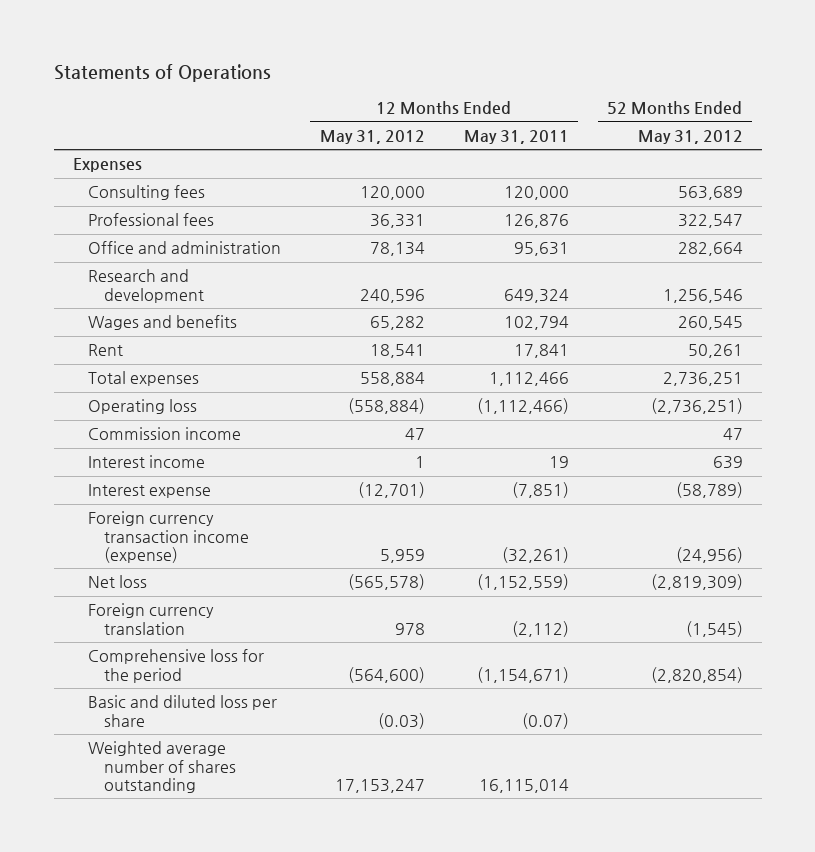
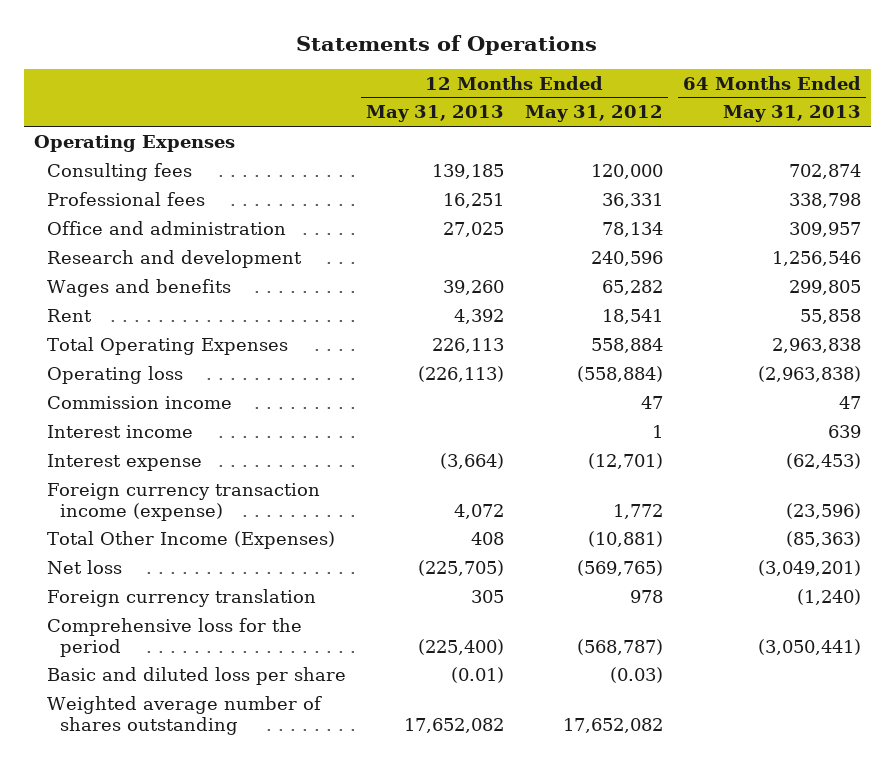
- | 12 Months Ended May 31, 2012 | 12 Months Ended May 31, 2011 | 52 Months Ended May 31, 2012
+ | 12 Months Ended May 31, 2013 | 12 Months Ended May 31, 2012 | 64 Months Ended May 31, 2013
- Expenses
+ Operating Expenses
- Total expenses | 558,884 | 1,112,466 | 2,736,251
+ Total Operating Expenses | 226,113 | 558,884 | 2,963,838
- Foreign currency transaction income (expense) | 5,959 | (32,261) | (24,956)
- Net loss | (565,578) | (1,152,559) | (2,819,309)
+ Foreign currency transaction income (expense) | 4,072 | 1,772 | (23,596)
+ Total Other Income (Expenses) | 408 | (10,881) | (85,363)
+ Net loss | (225,705) | (569,765) | (3,049,201)
- Comprehensive loss for the period | (564,600) | (1,154,671) | (2,820,854)
+ Comprehensive loss for the period | (225,400) | (568,787) | (3,050,441)
- Weighted average number of shares outstanding | 17,153,247 | 16,115,014 |
+ Weighted average number of shares outstanding | 17,652,082 | 17,652,082 |

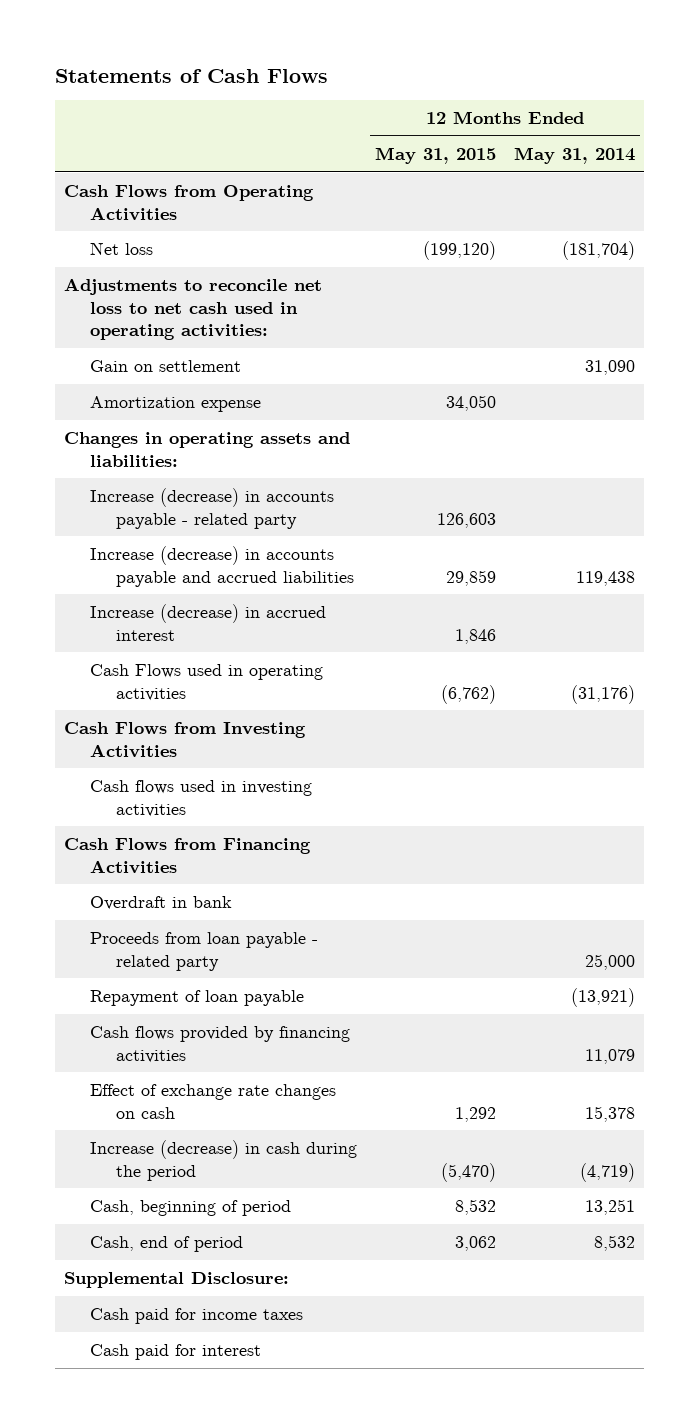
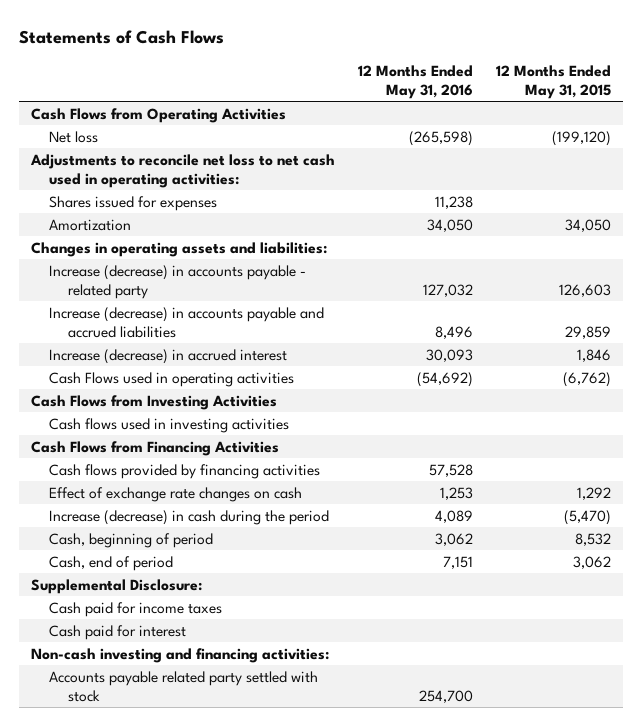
- | 12 Months Ended May 31, 2015 | 12 Months Ended May 31, 2014
+ | 12 Months Ended May 31, 2016 | 12 Months Ended May 31, 2015
- Gain on settlement | | 31,090
- Amortization expense | 34,050 |
+ Shares issued for expenses | 11,238 |
+ Amortization | 34,050 | 34,050
- Overdraft in bank
- Proceeds from loan payable - related party | | 25,000
- Repayment of loan payable | | (13,921)
+ Non-cash investing and financing activities:
+ Accounts payable related party settled with stock | 254,700 |

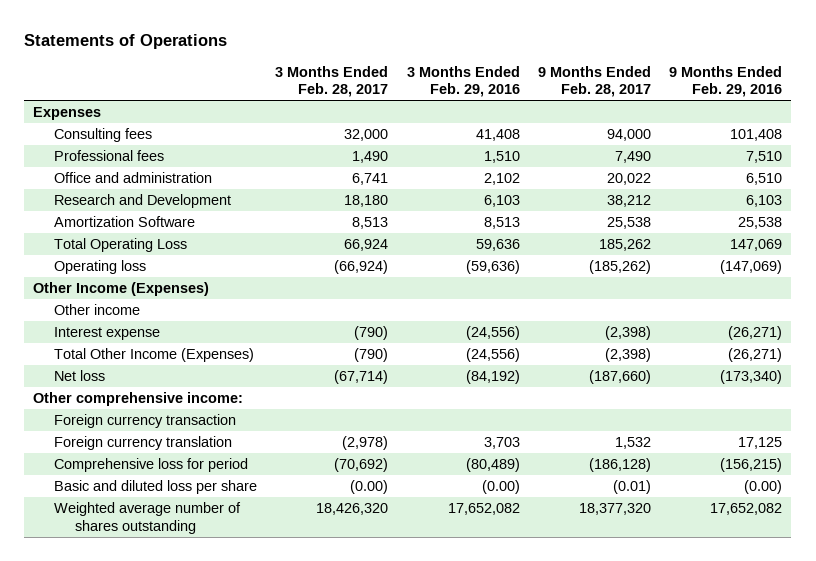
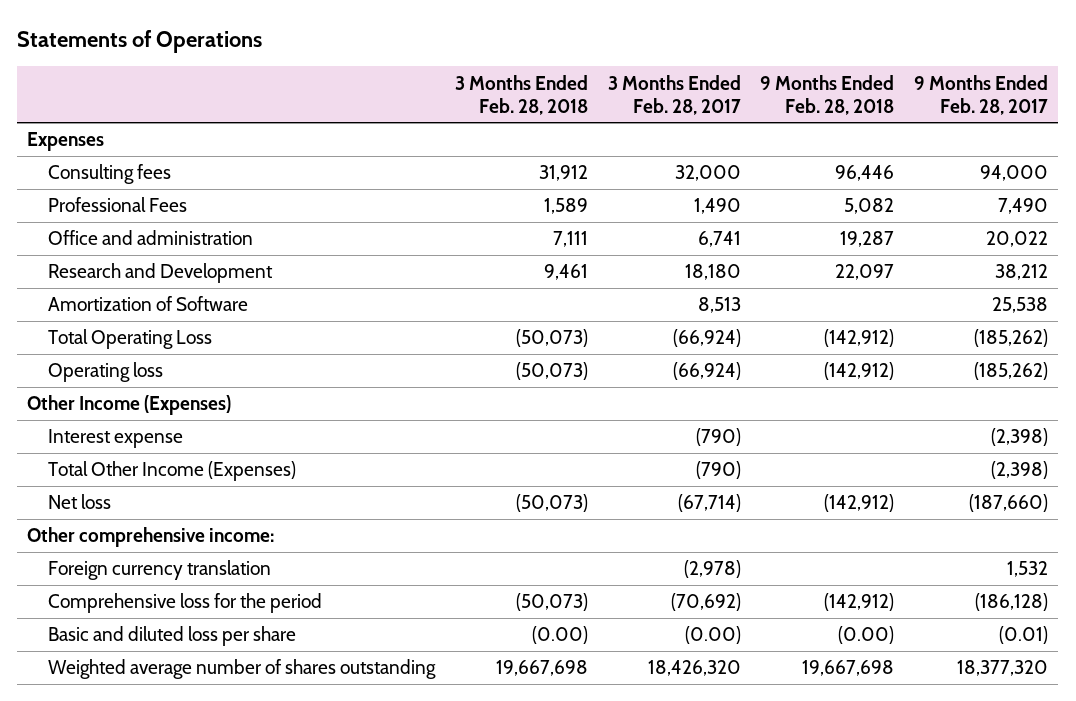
- | 3 Months Ended Feb. 28, 2017 | 3 Months Ended Feb. 29, 2016 | 9 Months Ended Feb. 28, 2017 | 9 Months Ended Feb. 29, 2016
+ | 3 Months Ended Feb. 28, 2018 | 3 Months Ended Feb. 28, 2017 | 9 Months Ended Feb. 28, 2018 | 9 Months Ended Feb. 28, 2017
- Professional fees | 1,490 | 1,510 | 7,490 | 7,510
+ Professional Fees | 1,589 | 1,490 | 5,082 | 7,490
- Amortization Software | 8,513 | 8,513 | 25,538 | 25,538
- Total Operating Loss | 66,924 | 59,636 | 185,262 | 147,069
+ Amortization of Software | | 8,513 | | 25,538
+ Total Operating Loss | (50,073) | (66,924) | (142,912) | (185,262)
- Other income
- Foreign currency transaction
- Comprehensive loss for period | (70,692) | (80,489) | (186,128) | (156,215)
+ Comprehensive loss for the period | (50,073) | (70,692) | (142,912) | (186,128)

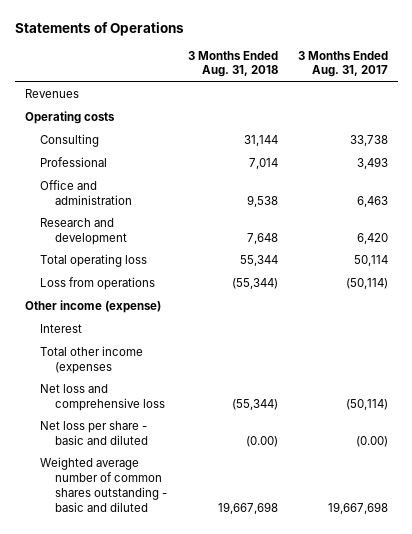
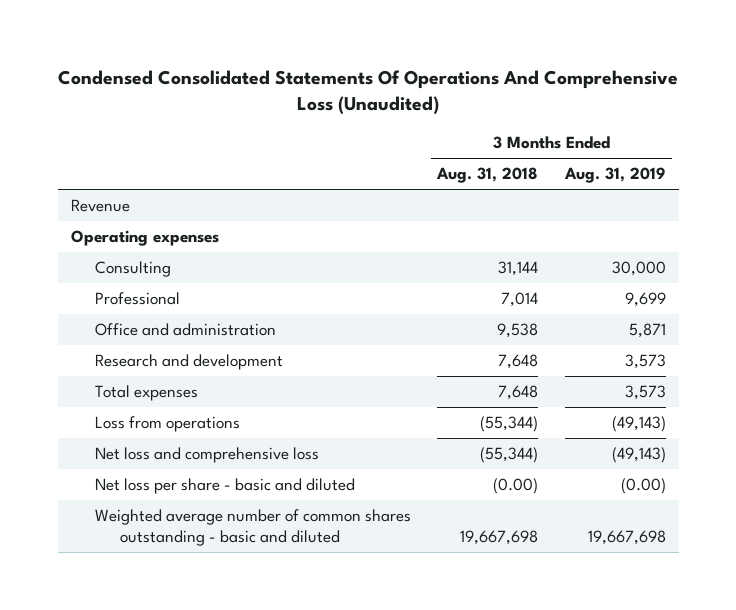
- Statements of Operations
+ Condensed Consolidated Statements Of Operations And Comprehensive Loss (Unaudited)
- | 3 Months Ended Aug. 31, 2018 | 3 Months Ended Aug. 31, 2017
+ | 3 Months Ended Aug. 31, 2018 | 3 Months Ended Aug. 31, 2019
- Revenues
- Operating costs
+ Revenue
+ Operating expenses
- Total operating loss | 55,344 | 50,114
+ Total expenses | 7,648 | 3,573
- Other income (expense)
- Interest
- Total other income (expenses

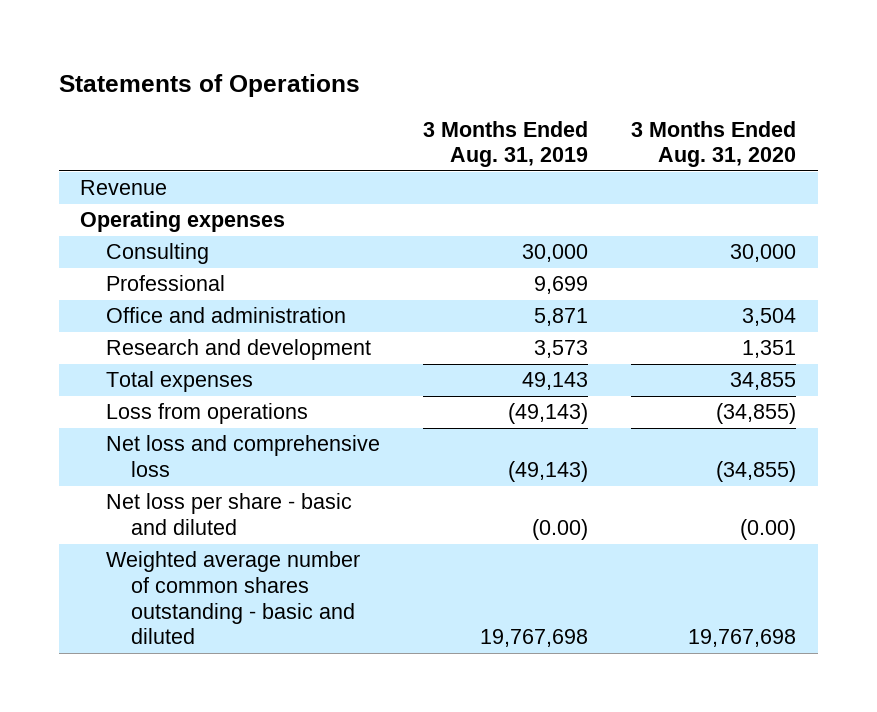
- Condensed Consolidated Statements Of Operations And Comprehensive Loss (Unaudited)
+ Statements of Operations
- | 3 Months Ended Aug. 31, 2018 | 3 Months Ended Aug. 31, 2019
+ | 3 Months Ended Aug. 31, 2019 | 3 Months Ended Aug. 31, 2020
- Total expenses | 7,648 | 3,573
+ Total expenses | 49,143 | 34,855
- Weighted average number of common shares outstanding - basic and diluted | 19,667,698 | 19,667,698
+ Weighted average number of common shares outstanding - basic and diluted | 19,767,698 | 19,767,698

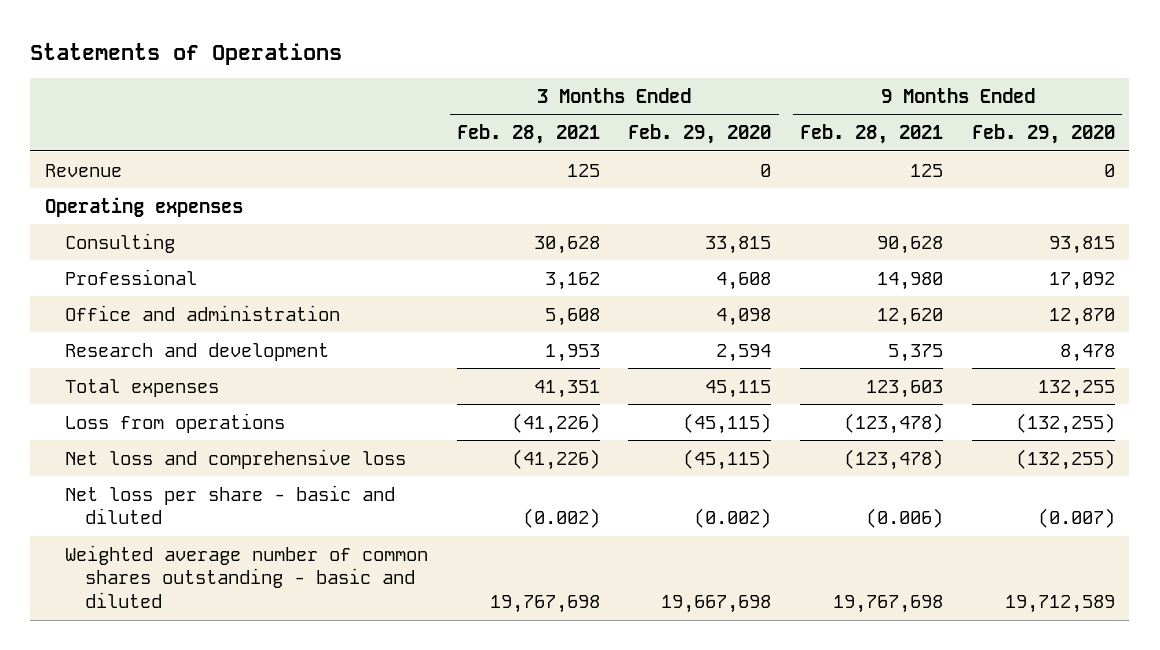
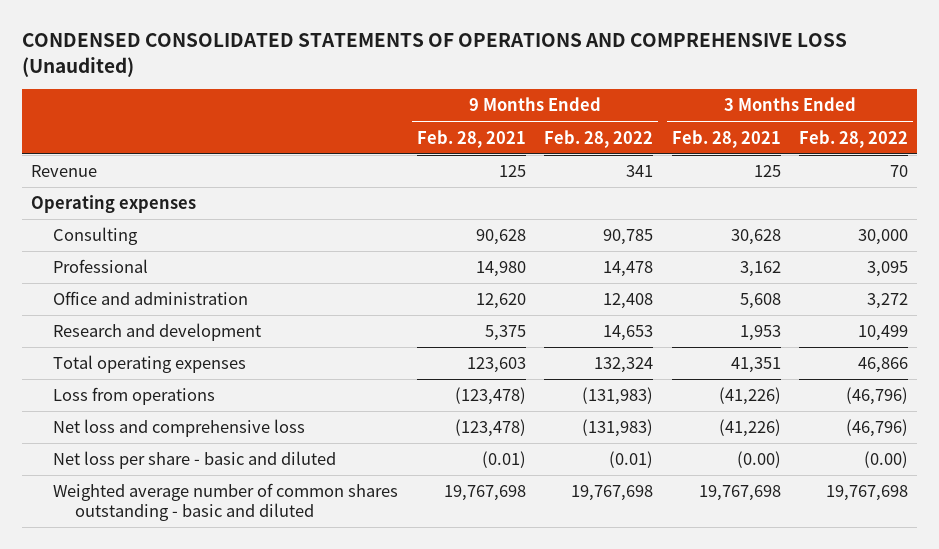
- Statements of Operations
+ CONDENSED CONSOLIDATED STATEMENTS OF OPERATIONS AND COMPREHENSIVE LOSS (Unaudited)
- | 3 Months Ended Feb. 28, 2021 | 3 Months Ended Feb. 29, 2020 | 9 Months Ended Feb. 28, 2021 | 9 Months Ended Feb. 29, 2020
+ | 9 Months Ended Feb. 28, 2021 | 9 Months Ended Feb. 28, 2022 | 3 Months Ended Feb. 28, 2021 | 3 Months Ended Feb. 28, 2022
- Total expenses | 41,351 | 45,115 | 123,603 | 132,255
+ Total operating expenses | 123,603 | 132,324 | 41,351 | 46,866
- Net loss per share - basic and diluted | (0.002) | (0.002) | (0.006) | (0.007)
+ Net loss per share - basic and diluted | (0.01) | (0.01) | (0.00) | (0.00)

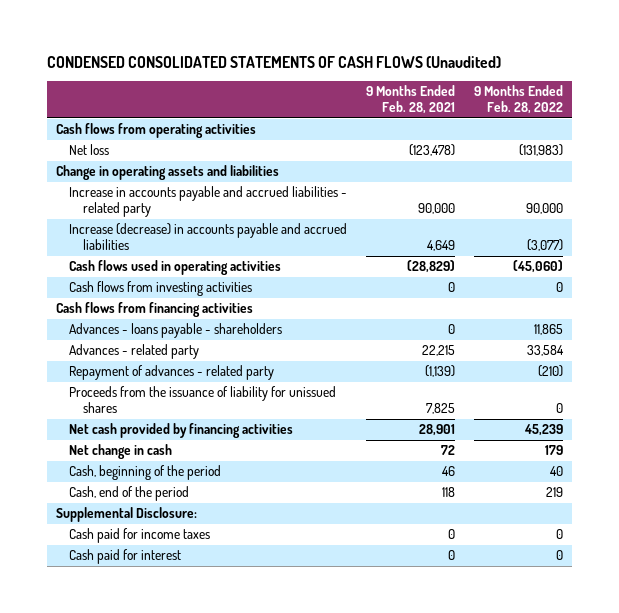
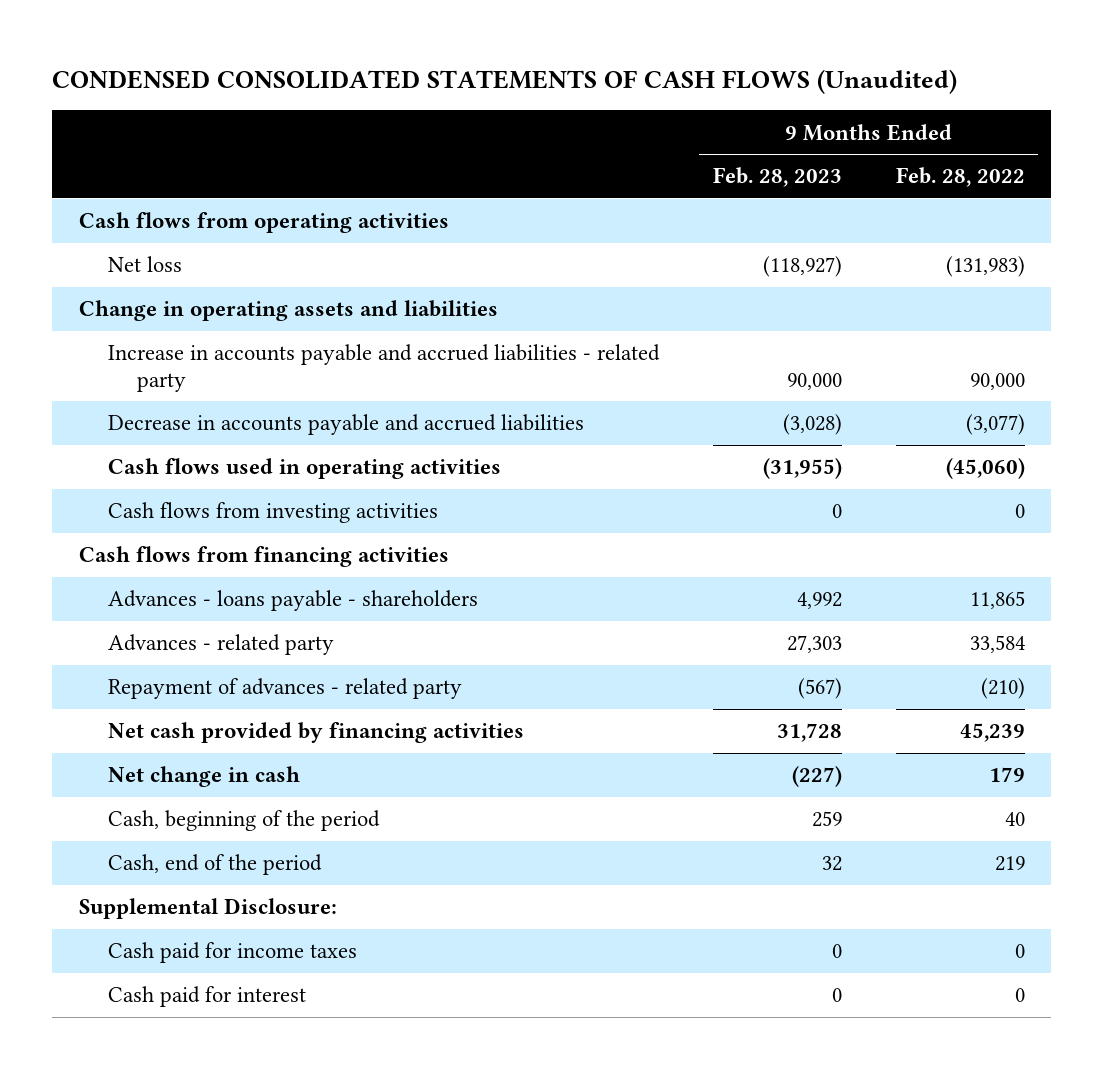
- | 9 Months Ended Feb. 28, 2021 | 9 Months Ended Feb. 28, 2022
+ | 9 Months Ended Feb. 28, 2023 | 9 Months Ended Feb. 28, 2022
- Increase (decrease) in accounts payable and accrued liabilities | 4,649 | (3,077)
+ Decrease in accounts payable and accrued liabilities | (3,028) | (3,077)
- Proceeds from the issuance of liability for unissued shares | 7,825 | 0

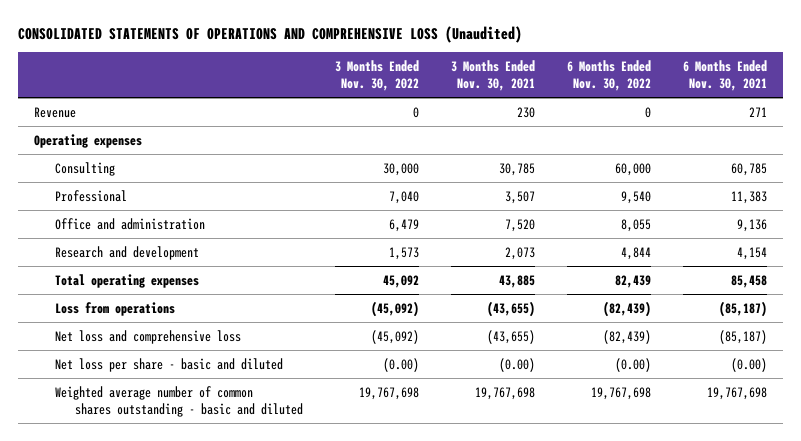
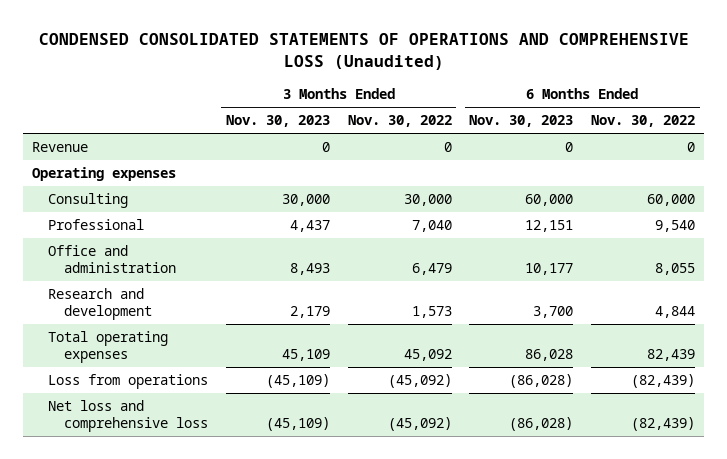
- CONSOLIDATED STATEMENTS OF OPERATIONS AND COMPREHENSIVE LOSS (Unaudited)
+ CONDENSED CONSOLIDATED STATEMENTS OF OPERATIONS AND COMPREHENSIVE LOSS (Unaudited)
- | 3 Months Ended Nov. 30, 2022 | 3 Months Ended Nov. 30, 2021 | 6 Months Ended Nov. 30, 2022 | 6 Months Ended Nov. 30, 2021
+ | 3 Months Ended Nov. 30, 2023 | 3 Months Ended Nov. 30, 2022 | 6 Months Ended Nov. 30, 2023 | 6 Months Ended Nov. 30, 2022
- Net loss per share - basic and diluted | (0.00) | (0.00) | (0.00) | (0.00)
- Weighted average number of common shares outstanding - basic and diluted | 19,767,698 | 19,767,698 | 19,767,698 | 19,767,698

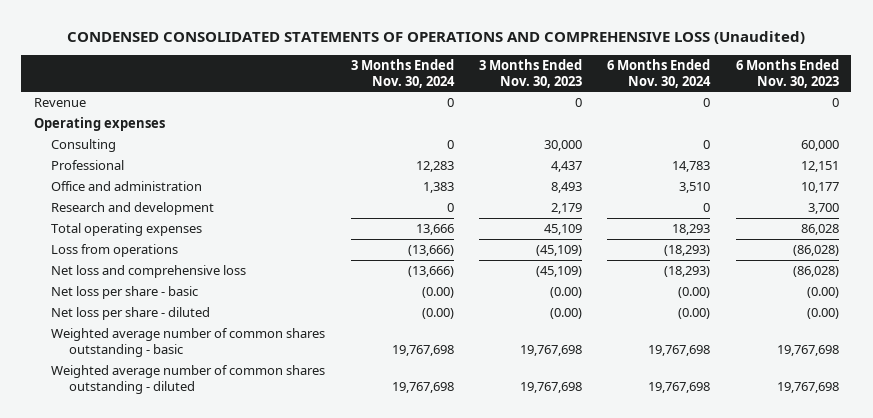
- | 3 Months Ended Nov. 30, 2023 | 3 Months Ended Nov. 30, 2022 | 6 Months Ended Nov. 30, 2023 | 6 Months Ended Nov. 30, 2022
+ | 3 Months Ended Nov. 30, 2024 | 3 Months Ended Nov. 30, 2023 | 6 Months Ended Nov. 30, 2024 | 6 Months Ended Nov. 30, 2023
+ Net loss per share - basic | (0.00) | (0.00) | (0.00) | (0.00)
+ Net loss per share - diluted | (0.00) | (0.00) | (0.00) | (0.00)
+ Weighted average number of common shares outstanding - basic | 19,767,698 | 19,767,698 | 19,767,698 | 19,767,698
+ Weighted average number of common shares outstanding - diluted | 19,767,698 | 19,767,698 | 19,767,698 | 19,767,698

